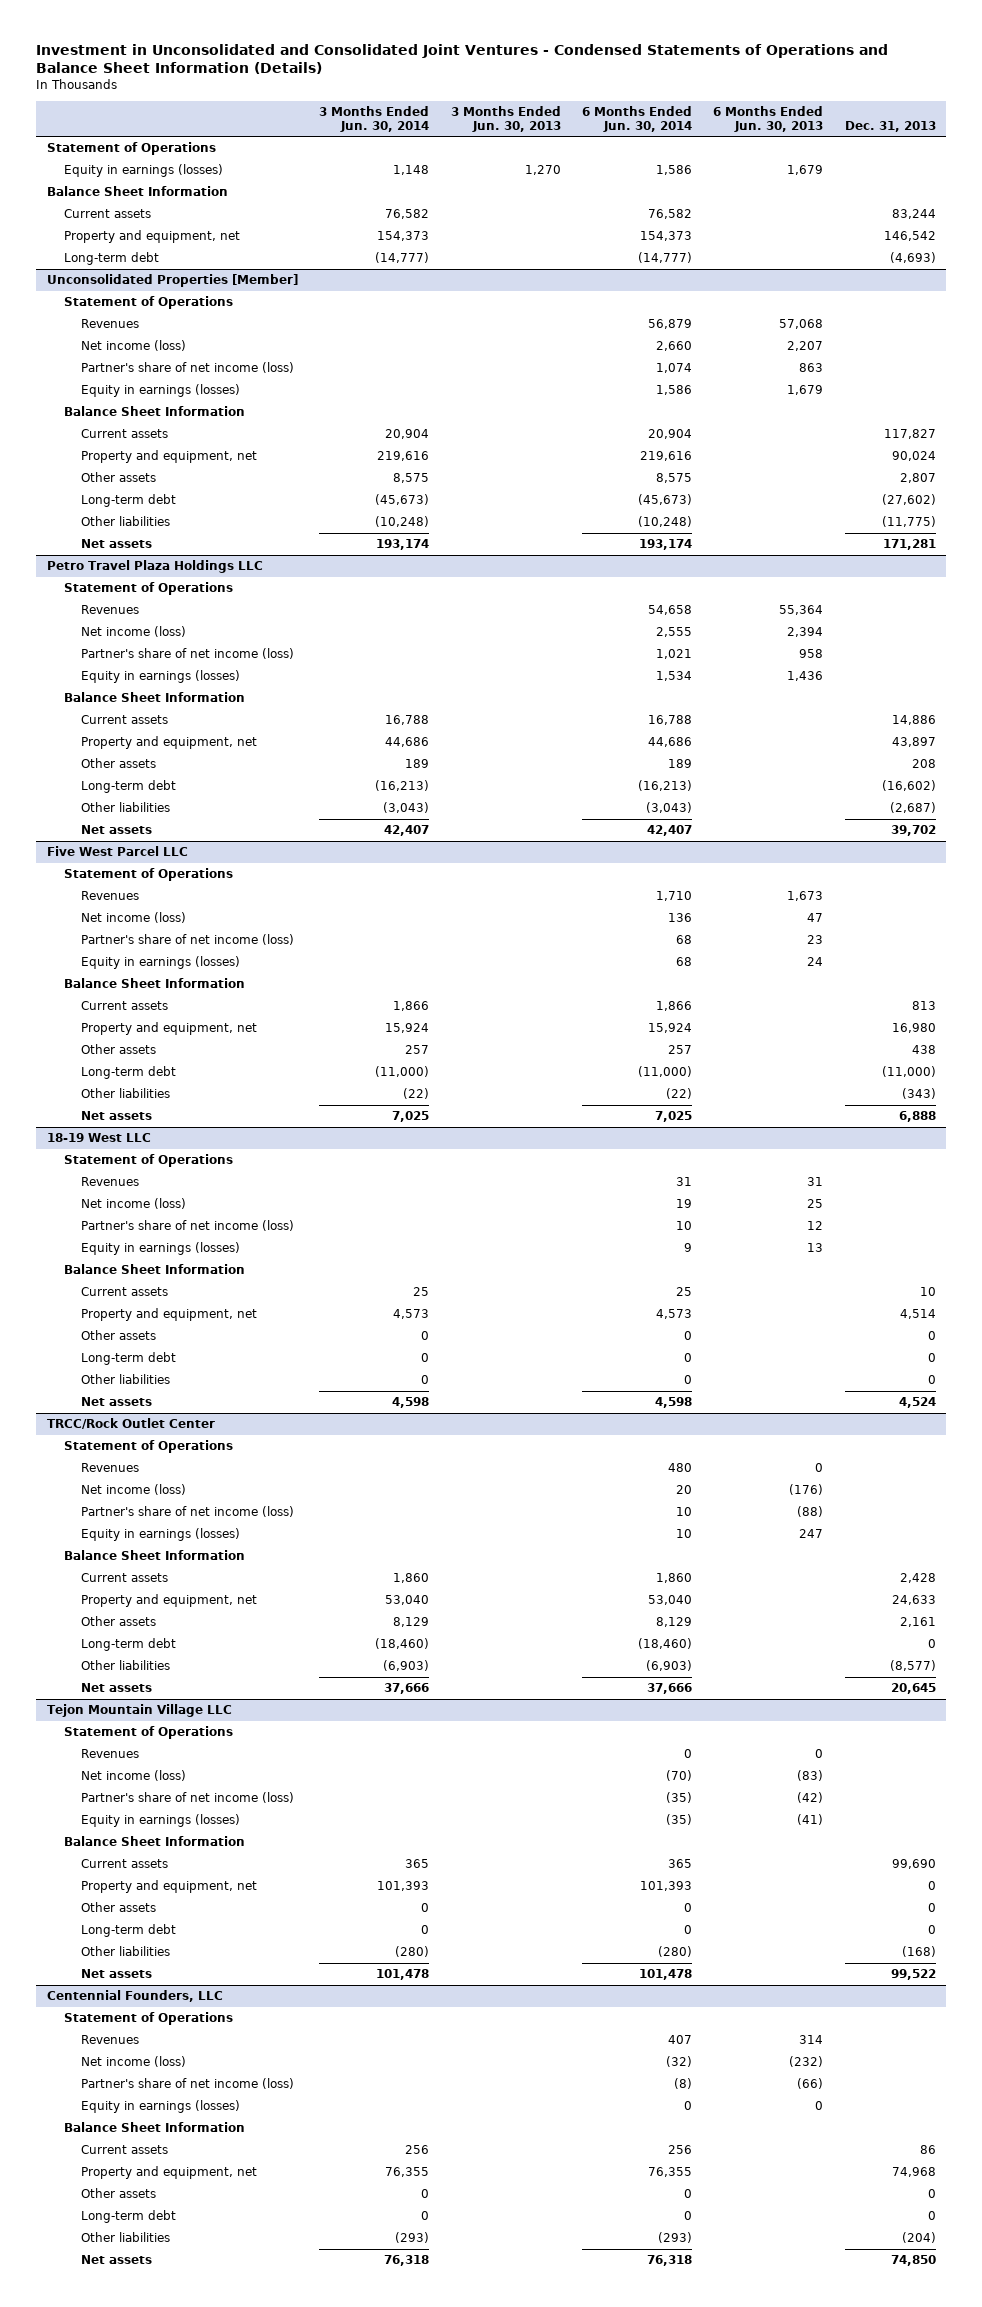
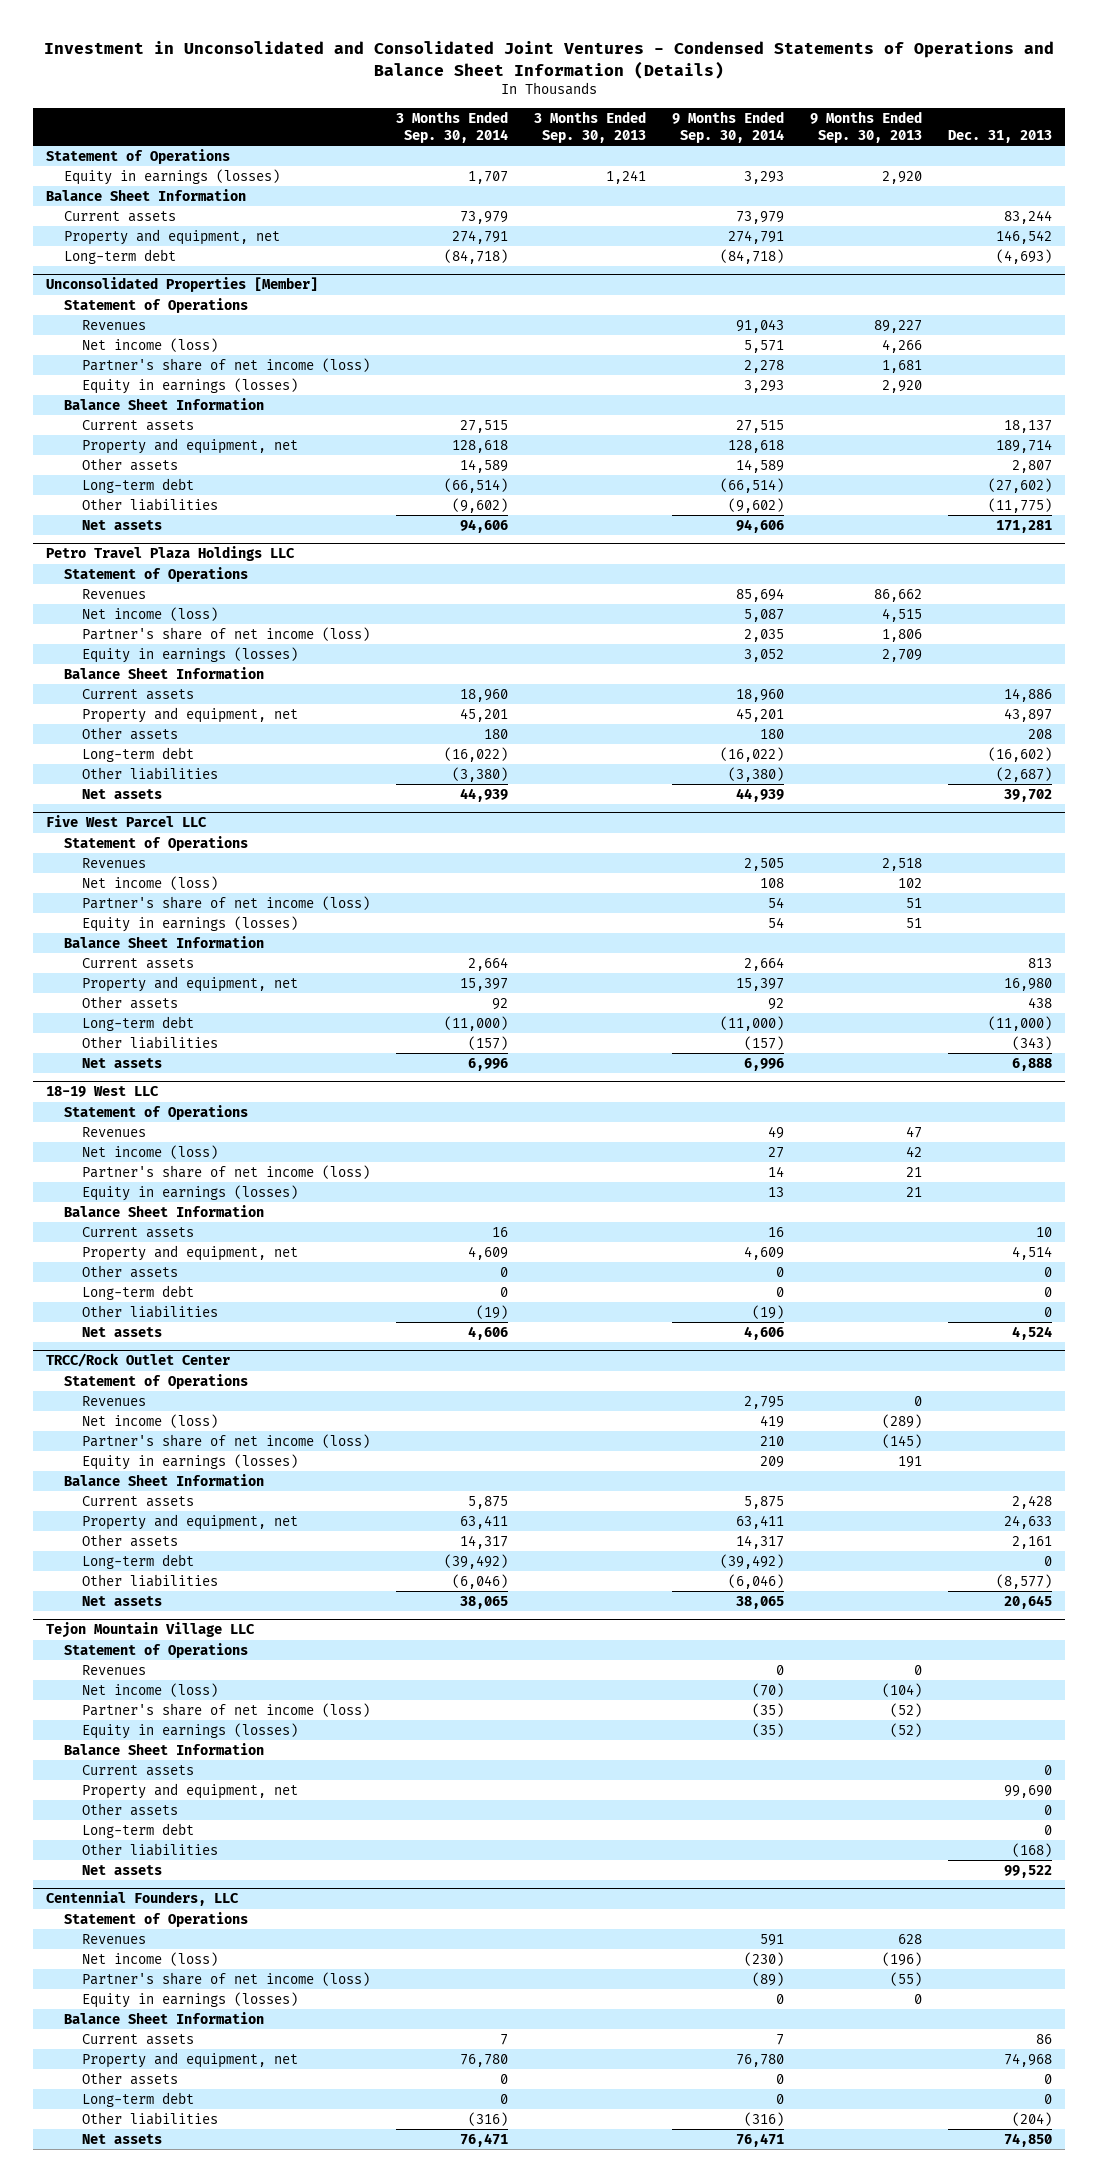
- | 3 Months Ended Jun. 30, 2014 | 3 Months Ended Jun. 30, 2013 | 6 Months Ended Jun. 30, 2014 | 6 Months Ended Jun. 30, 2013 | Dec. 31, 2013
+ | 3 Months Ended Sep. 30, 2014 | 3 Months Ended Sep. 30, 2013 | 9 Months Ended Sep. 30, 2014 | 9 Months Ended Sep. 30, 2013 | Dec. 31, 2013
@ Unconsolidated Properties [Member]
- Current assets | 20,904 | | 20,904 | | 117,827
- Property and equipment, net | 219,616 | | 219,616 | | 90,024
+ Current assets | 27,515 | | 27,515 | | 18,137
+ Property and equipment, net | 128,618 | | 128,618 | | 189,714
@ Tejon Mountain Village LLC
- Current assets | 365 | | 365 | | 99,690
- Property and equipment, net | 101,393 | | 101,393 | | 0
+ Current assets | | | | | 0
+ Property and equipment, net | | | | | 99,690

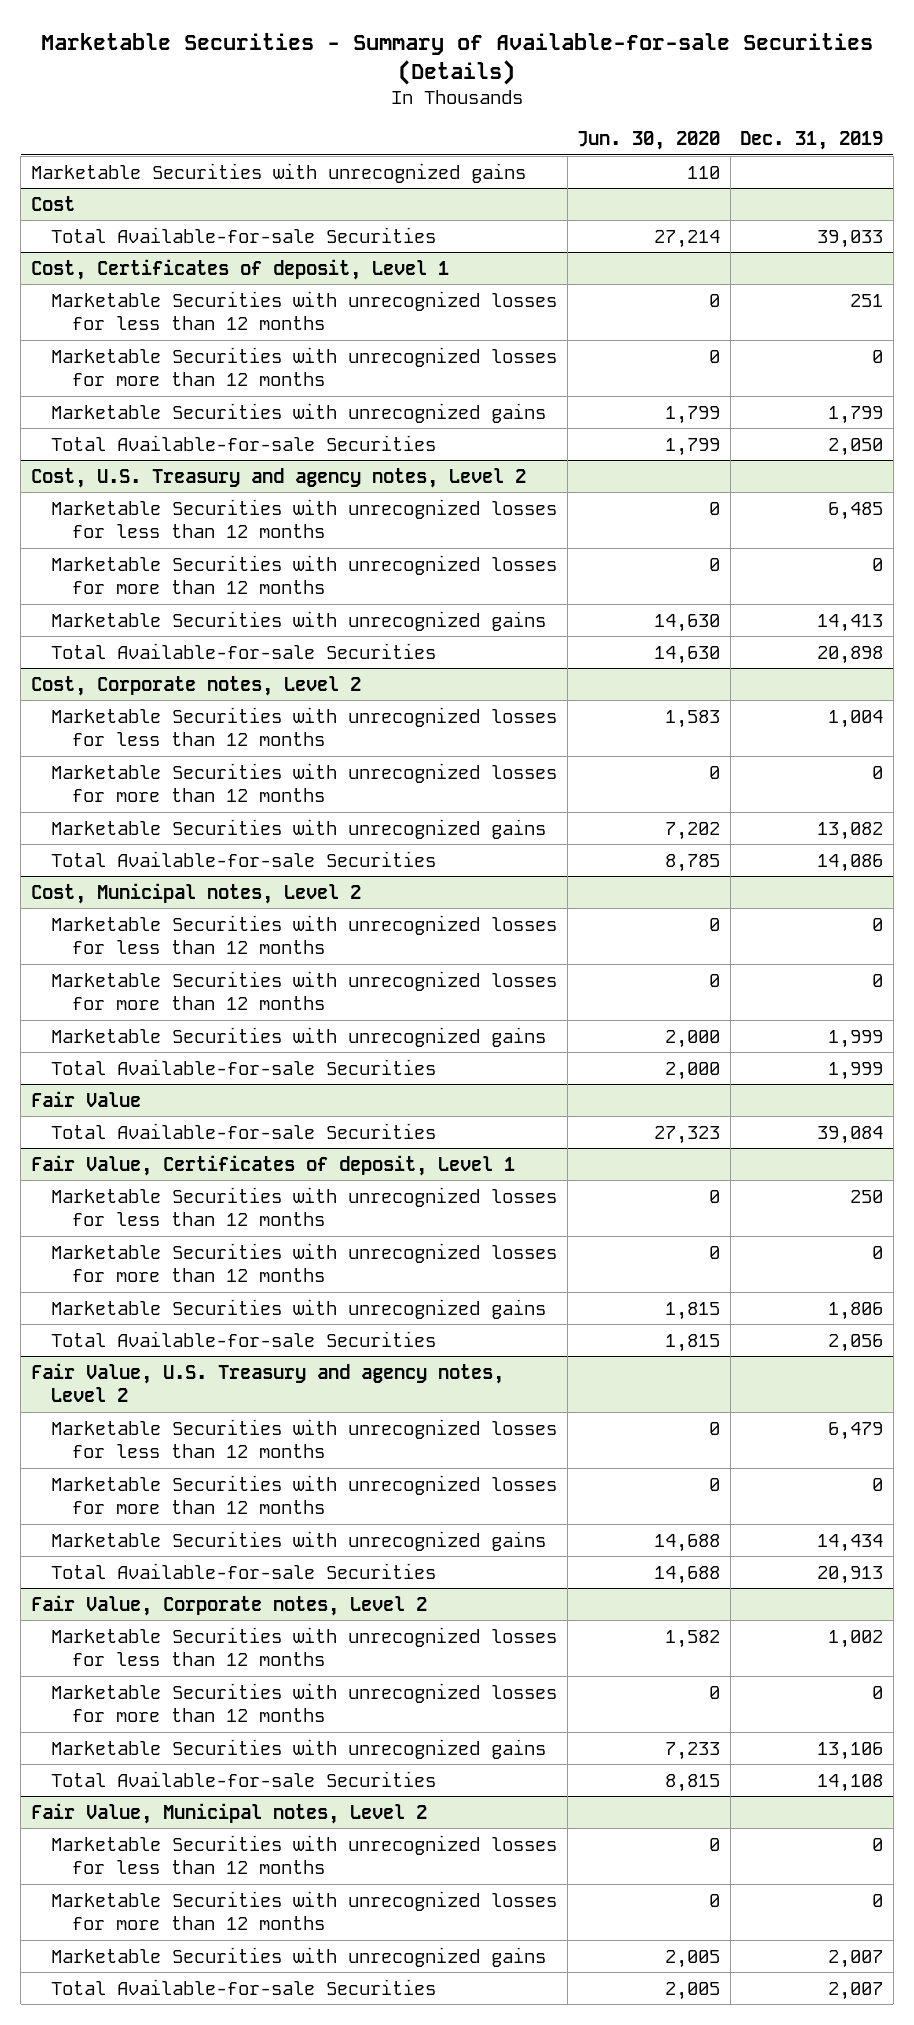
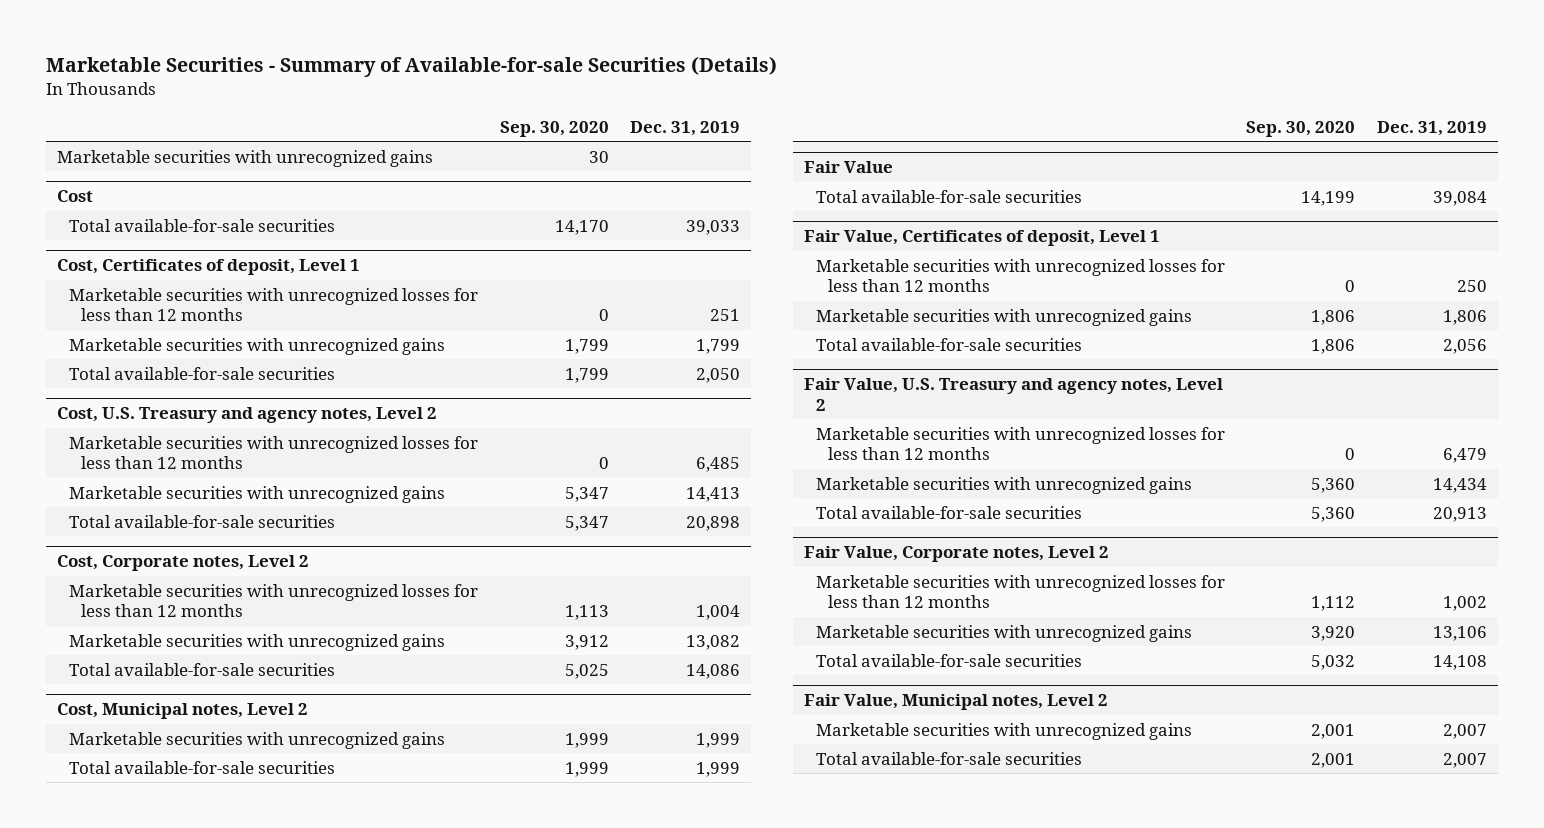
- | Jun. 30, 2020 | Dec. 31, 2019
+ | Sep. 30, 2020 | Dec. 31, 2019
- Marketable Securities with unrecognized gains | 110 |
+ Marketable securities with unrecognized gains | 30 |
@ Cost
- Total Available-for-sale Securities | 27,214 | 39,033
+ Total available-for-sale securities | 14,170 | 39,033
@ Cost, Certificates of deposit, Level 1
- Marketable Securities with unrecognized losses for less than 12 months | 0 | 251
- Marketable Securities with unrecognized losses for more than 12 months | 0 | 0
- Marketable Securities with unrecognized gains | 1,799 | 1,799
- Total Available-for-sale Securities | 1,799 | 2,050
+ Marketable securities with unrecognized losses for less than 12 months | 0 | 251
+ Marketable securities with unrecognized gains | 1,799 | 1,799
+ Total available-for-sale securities | 1,799 | 2,050
@ Cost, U.S. Treasury and agency notes, Level 2
- Marketable Securities with unrecognized losses for less than 12 months | 0 | 6,485
- Marketable Securities with unrecognized losses for more than 12 months | 0 | 0
- Marketable Securities with unrecognized gains | 14,630 | 14,413
- Total Available-for-sale Securities | 14,630 | 20,898
+ Marketable securities with unrecognized losses for less than 12 months | 0 | 6,485
+ Marketable securities with unrecognized gains | 5,347 | 14,413
+ Total available-for-sale securities | 5,347 | 20,898
@ Cost, Corporate notes, Level 2
- Marketable Securities with unrecognized losses for less than 12 months | 1,583 | 1,004
- Marketable Securities with unrecognized losses for more than 12 months | 0 | 0
- Marketable Securities with unrecognized gains | 7,202 | 13,082
- Total Available-for-sale Securities | 8,785 | 14,086
+ Marketable securities with unrecognized losses for less than 12 months | 1,113 | 1,004
+ Marketable securities with unrecognized gains | 3,912 | 13,082
+ Total available-for-sale securities | 5,025 | 14,086
@ Cost, Municipal notes, Level 2
- Marketable Securities with unrecognized losses for less than 12 months | 0 | 0
- Marketable Securities with unrecognized losses for more than 12 months | 0 | 0
- Marketable Securities with unrecognized gains | 2,000 | 1,999
- Total Available-for-sale Securities | 2,000 | 1,999
+ Marketable securities with unrecognized gains | 1,999 | 1,999
+ Total available-for-sale securities | 1,999 | 1,999
@ Fair Value
- Total Available-for-sale Securities | 27,323 | 39,084
+ Total available-for-sale securities | 14,199 | 39,084
@ Fair Value, Certificates of deposit, Level 1
- Marketable Securities with unrecognized losses for less than 12 months | 0 | 250
- Marketable Securities with unrecognized losses for more than 12 months | 0 | 0
- Marketable Securities with unrecognized gains | 1,815 | 1,806
- Total Available-for-sale Securities | 1,815 | 2,056
+ Marketable securities with unrecognized losses for less than 12 months | 0 | 250
+ Marketable securities with unrecognized gains | 1,806 | 1,806
+ Total available-for-sale securities | 1,806 | 2,056
@ Fair Value, U.S. Treasury and agency notes, Level 2
- Marketable Securities with unrecognized losses for less than 12 months | 0 | 6,479
- Marketable Securities with unrecognized losses for more than 12 months | 0 | 0
- Marketable Securities with unrecognized gains | 14,688 | 14,434
- Total Available-for-sale Securities | 14,688 | 20,913
+ Marketable securities with unrecognized losses for less than 12 months | 0 | 6,479
+ Marketable securities with unrecognized gains | 5,360 | 14,434
+ Total available-for-sale securities | 5,360 | 20,913
@ Fair Value, Corporate notes, Level 2
- Marketable Securities with unrecognized losses for less than 12 months | 1,582 | 1,002
- Marketable Securities with unrecognized losses for more than 12 months | 0 | 0
- Marketable Securities with unrecognized gains | 7,233 | 13,106
- Total Available-for-sale Securities | 8,815 | 14,108
+ Marketable securities with unrecognized losses for less than 12 months | 1,112 | 1,002
+ Marketable securities with unrecognized gains | 3,920 | 13,106
+ Total available-for-sale securities | 5,032 | 14,108
@ Fair Value, Municipal notes, Level 2
- Marketable Securities with unrecognized losses for less than 12 months | 0 | 0
- Marketable Securities with unrecognized losses for more than 12 months | 0 | 0
- Marketable Securities with unrecognized gains | 2,005 | 2,007
- Total Available-for-sale Securities | 2,005 | 2,007
+ Marketable securities with unrecognized gains | 2,001 | 2,007
+ Total available-for-sale securities | 2,001 | 2,007

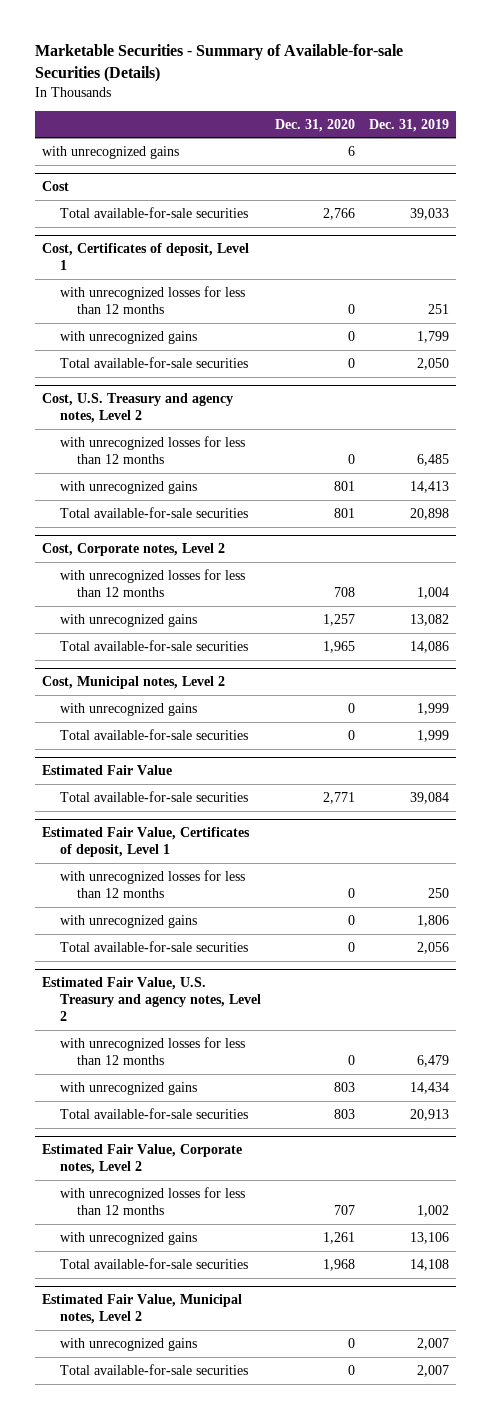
- | Sep. 30, 2020 | Dec. 31, 2019
+ | Dec. 31, 2020 | Dec. 31, 2019
- Marketable securities with unrecognized gains | 30 |
+ with unrecognized gains | 6 |
@ Cost, Certificates of deposit, Level 1
- Marketable securities with unrecognized losses for less than 12 months | 0 | 251
- Marketable securities with unrecognized gains | 1,799 | 1,799
+ with unrecognized losses for less than 12 months | 0 | 251
+ with unrecognized gains | 0 | 1,799
@ Cost, U.S. Treasury and agency notes, Level 2
- Marketable securities with unrecognized losses for less than 12 months | 0 | 6,485
- Marketable securities with unrecognized gains | 5,347 | 14,413
+ with unrecognized losses for less than 12 months | 0 | 6,485
+ with unrecognized gains | 801 | 14,413
@ Cost, Corporate notes, Level 2
- Marketable securities with unrecognized losses for less than 12 months | 1,113 | 1,004
- Marketable securities with unrecognized gains | 3,912 | 13,082
+ with unrecognized losses for less than 12 months | 708 | 1,004
+ with unrecognized gains | 1,257 | 13,082
@ Cost, Municipal notes, Level 2
- Marketable securities with unrecognized gains | 1,999 | 1,999
+ with unrecognized gains | 0 | 1,999
- Fair Value
+ Estimated Fair Value
- Fair Value, Certificates of deposit, Level 1
- Marketable securities with unrecognized losses for less than 12 months | 0 | 250
- Marketable securities with unrecognized gains | 1,806 | 1,806
+ Estimated Fair Value, Certificates of deposit, Level 1
+ with unrecognized losses for less than 12 months | 0 | 250
+ with unrecognized gains | 0 | 1,806
- Fair Value, U.S. Treasury and agency notes, Level 2
- Marketable securities with unrecognized losses for less than 12 months | 0 | 6,479
- Marketable securities with unrecognized gains | 5,360 | 14,434
+ Estimated Fair Value, U.S. Treasury and agency notes, Level 2
+ with unrecognized losses for less than 12 months | 0 | 6,479
+ with unrecognized gains | 803 | 14,434
- Fair Value, Corporate notes, Level 2
- Marketable securities with unrecognized losses for less than 12 months | 1,112 | 1,002
- Marketable securities with unrecognized gains | 3,920 | 13,106
+ Estimated Fair Value, Corporate notes, Level 2
+ with unrecognized losses for less than 12 months | 707 | 1,002
+ with unrecognized gains | 1,261 | 13,106
- Fair Value, Municipal notes, Level 2
- Marketable securities with unrecognized gains | 2,001 | 2,007
+ Estimated Fair Value, Municipal notes, Level 2
+ with unrecognized gains | 0 | 2,007

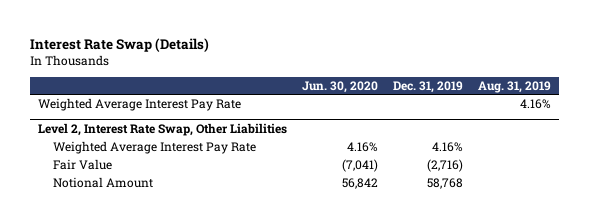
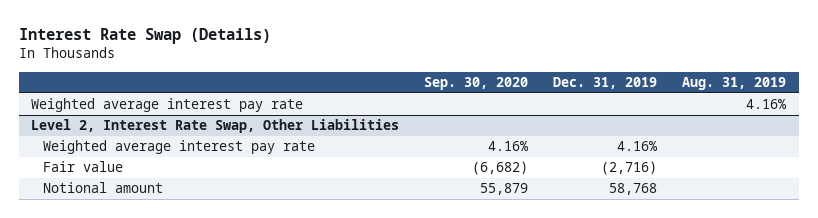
- | Jun. 30, 2020 | Dec. 31, 2019 | Aug. 31, 2019
+ | Sep. 30, 2020 | Dec. 31, 2019 | Aug. 31, 2019
- Weighted Average Interest Pay Rate | | | 4.16%
+ Weighted average interest pay rate | | | 4.16%
@ Level 2, Interest Rate Swap, Other Liabilities
- Weighted Average Interest Pay Rate | 4.16% | 4.16% |
- Fair Value | (7,041) | (2,716) |
- Notional Amount | 56,842 | 58,768 |
+ Weighted average interest pay rate | 4.16% | 4.16% |
+ Fair value | (6,682) | (2,716) |
+ Notional amount | 55,879 | 58,768 |

